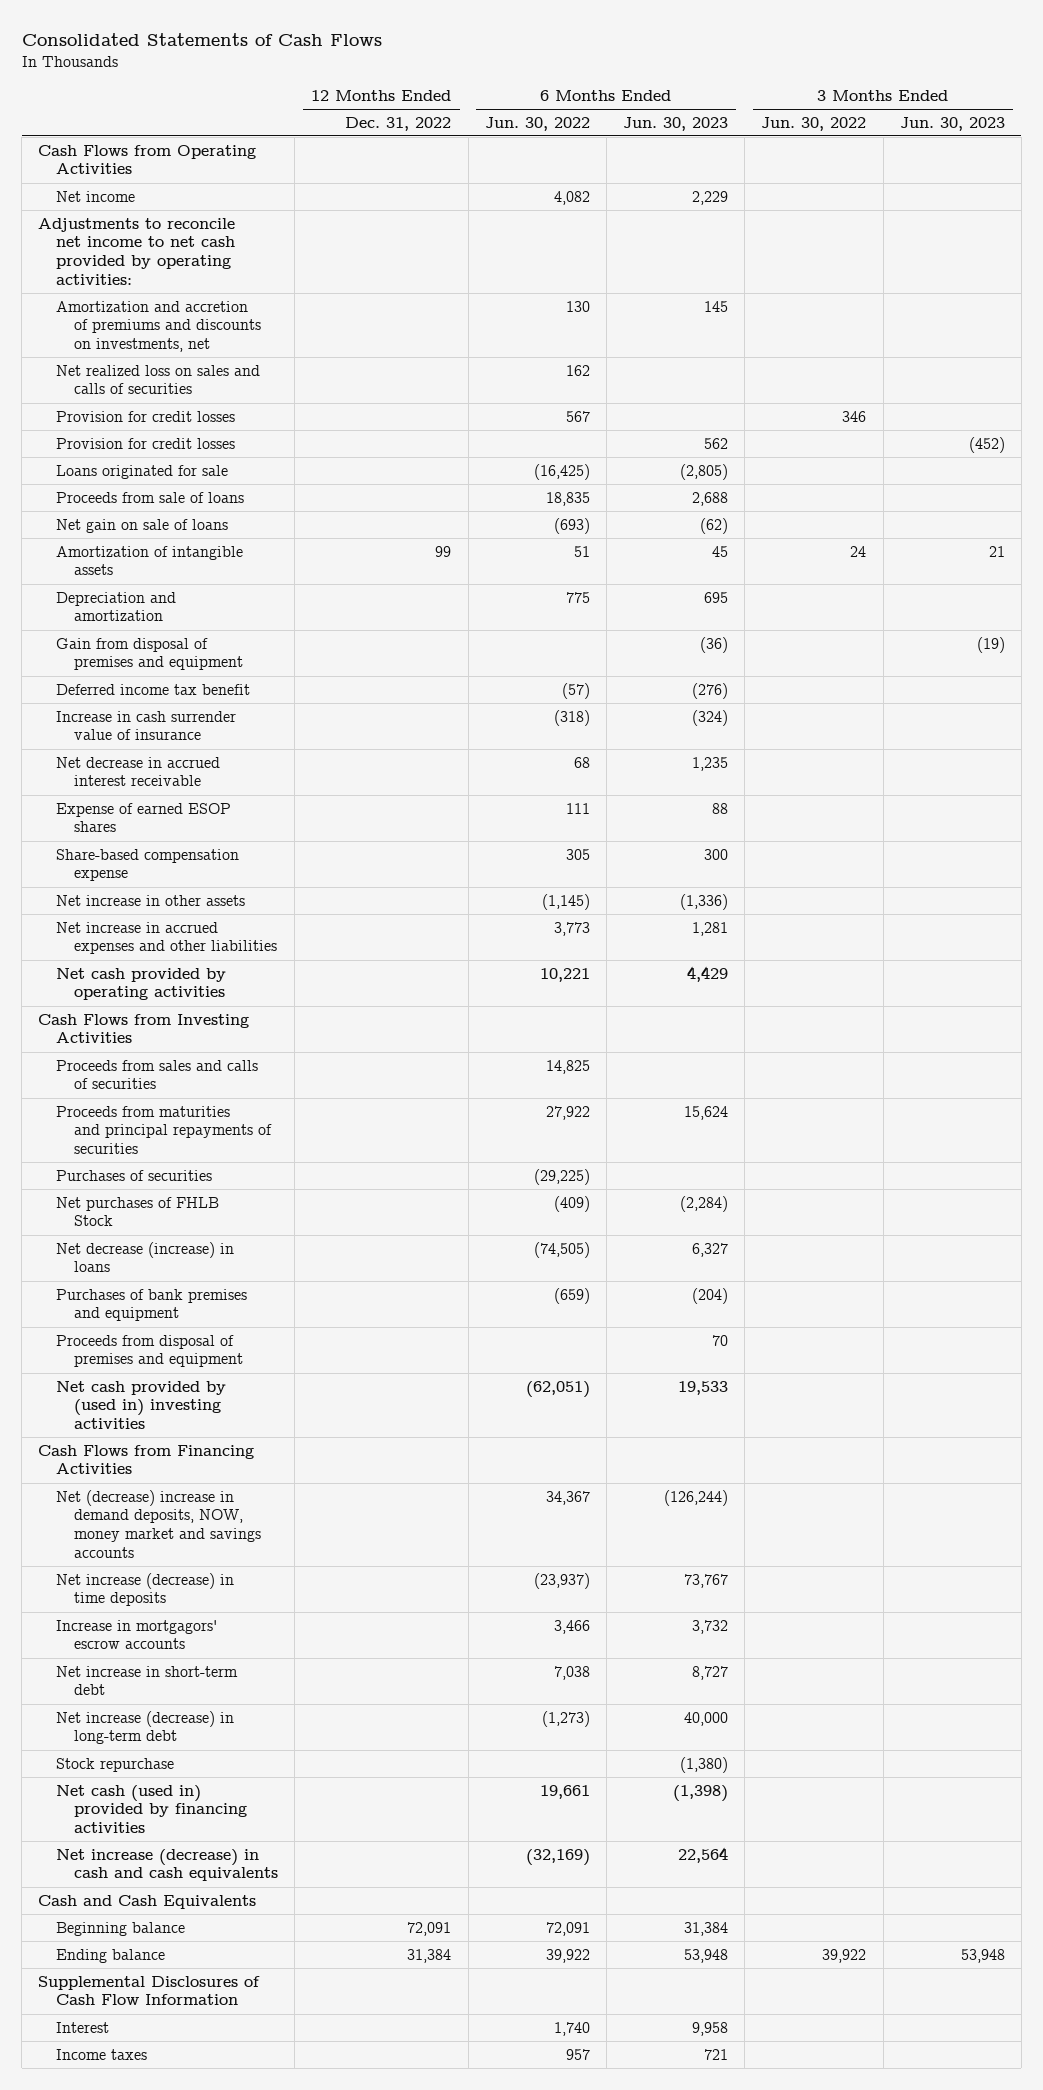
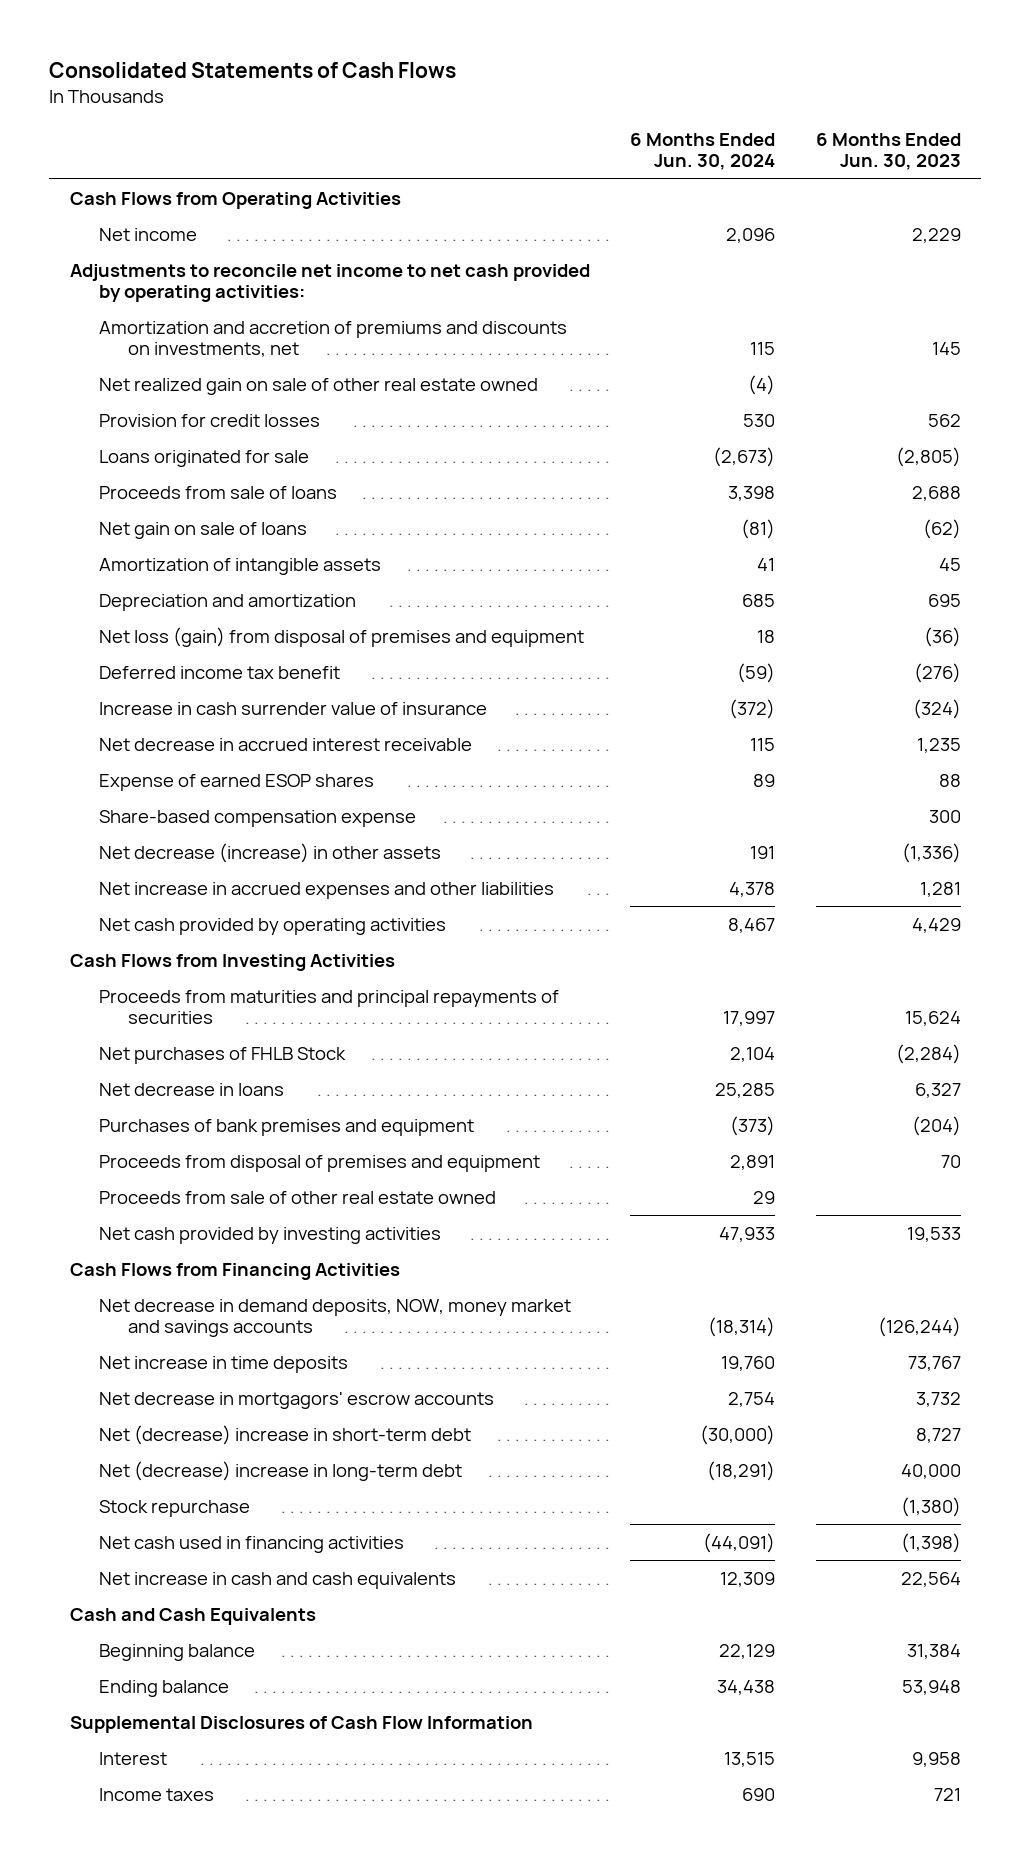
- | 12 Months Ended Dec. 31, 2022 | 6 Months Ended Jun. 30, 2022 | 6 Months Ended Jun. 30, 2023 | 3 Months Ended Jun. 30, 2022 | 3 Months Ended Jun. 30, 2023
+ | 6 Months Ended Jun. 30, 2024 | 6 Months Ended Jun. 30, 2023
- Net realized loss on sales and calls of securities | | 162 | | |
- Provision for credit losses | | 567 | | 346 |
+ Net realized gain on sale of other real estate owned | (4) |
- Gain from disposal of premises and equipment | | | (36) | | (19)
+ Net loss (gain) from disposal of premises and equipment | 18 | (36)
- Net increase in other assets | | (1,145) | (1,336) | |
+ Net decrease (increase) in other assets | 191 | (1,336)
- Proceeds from sales and calls of securities | | 14,825 | | |
- Purchases of securities | | (29,225) | | |
- Net decrease (increase) in loans | | (74,505) | 6,327 | |
+ Net decrease in loans | 25,285 | 6,327
- Net cash provided by (used in) investing activities | | (62,051) | 19,533 | |
+ Proceeds from sale of other real estate owned | 29 |
+ Net cash provided by investing activities | 47,933 | 19,533
- Net (decrease) increase in demand deposits, NOW, money market and savings accounts | | 34,367 | (126,244) | |
- Net increase (decrease) in time deposits | | (23,937) | 73,767 | |
- Increase in mortgagors' escrow accounts | | 3,466 | 3,732 | |
- Net increase in short-term debt | | 7,038 | 8,727 | |
- Net increase (decrease) in long-term debt | | (1,273) | 40,000 | |
+ Net decrease in demand deposits, NOW, money market and savings accounts | (18,314) | (126,244)
+ Net increase in time deposits | 19,760 | 73,767
+ Net decrease in mortgagors' escrow accounts | 2,754 | 3,732
+ Net (decrease) increase in short-term debt | (30,000) | 8,727
+ Net (decrease) increase in long-term debt | (18,291) | 40,000
- Net cash (used in) provided by financing activities | | 19,661 | (1,398) | |
- Net increase (decrease) in cash and cash equivalents | | (32,169) | 22,564 | |
+ Net cash used in financing activities | (44,091) | (1,398)
+ Net increase in cash and cash equivalents | 12,309 | 22,564

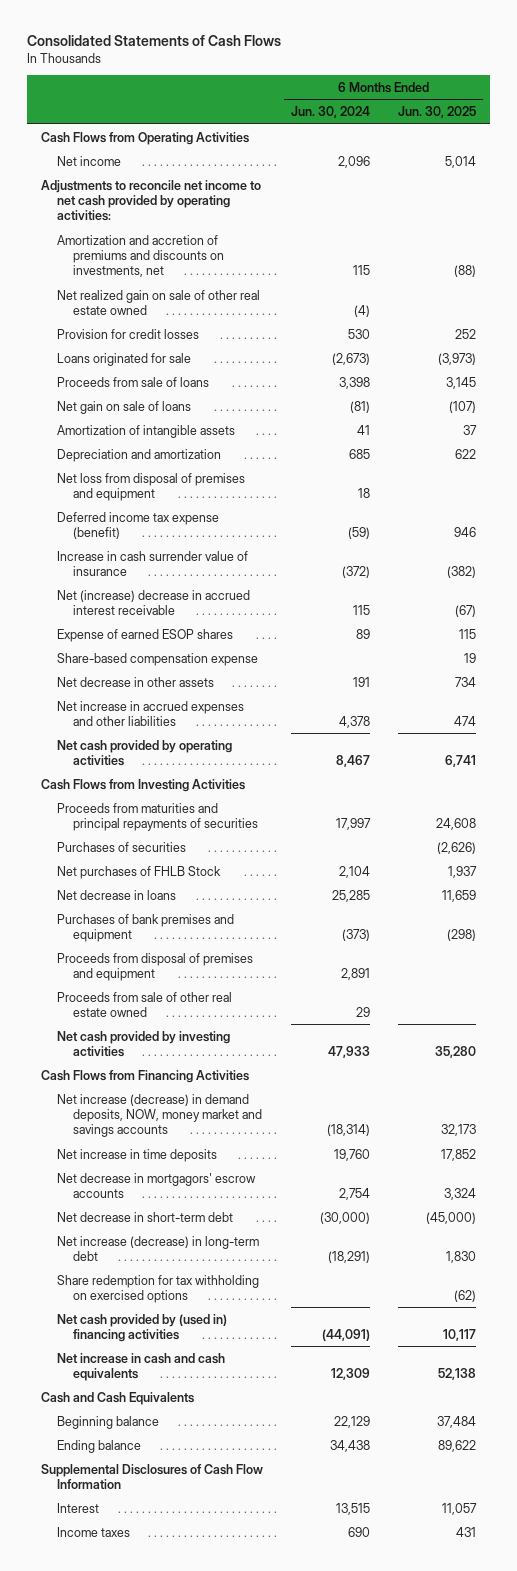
- | 6 Months Ended Jun. 30, 2024 | 6 Months Ended Jun. 30, 2023
+ | 6 Months Ended Jun. 30, 2024 | 6 Months Ended Jun. 30, 2025
- Net loss (gain) from disposal of premises and equipment | 18 | (36)
- Deferred income tax benefit | (59) | (276)
+ Net loss from disposal of premises and equipment | 18 |
+ Deferred income tax expense (benefit) | (59) | 946
- Net decrease in accrued interest receivable | 115 | 1,235
+ Net (increase) decrease in accrued interest receivable | 115 | (67)
- Net decrease (increase) in other assets | 191 | (1,336)
+ Net decrease in other assets | 191 | 734
+ Purchases of securities | | (2,626)
- Net decrease in demand deposits, NOW, money market and savings accounts | (18,314) | (126,244)
+ Net increase (decrease) in demand deposits, NOW, money market and savings accounts | (18,314) | 32,173
- Net (decrease) increase in short-term debt | (30,000) | 8,727
- Net (decrease) increase in long-term debt | (18,291) | 40,000
- Stock repurchase | | (1,380)
- Net cash used in financing activities | (44,091) | (1,398)
+ Net decrease in short-term debt | (30,000) | (45,000)
+ Net increase (decrease) in long-term debt | (18,291) | 1,830
+ Share redemption for tax withholding on exercised options | | (62)
+ Net cash provided by (used in) financing activities | (44,091) | 10,117

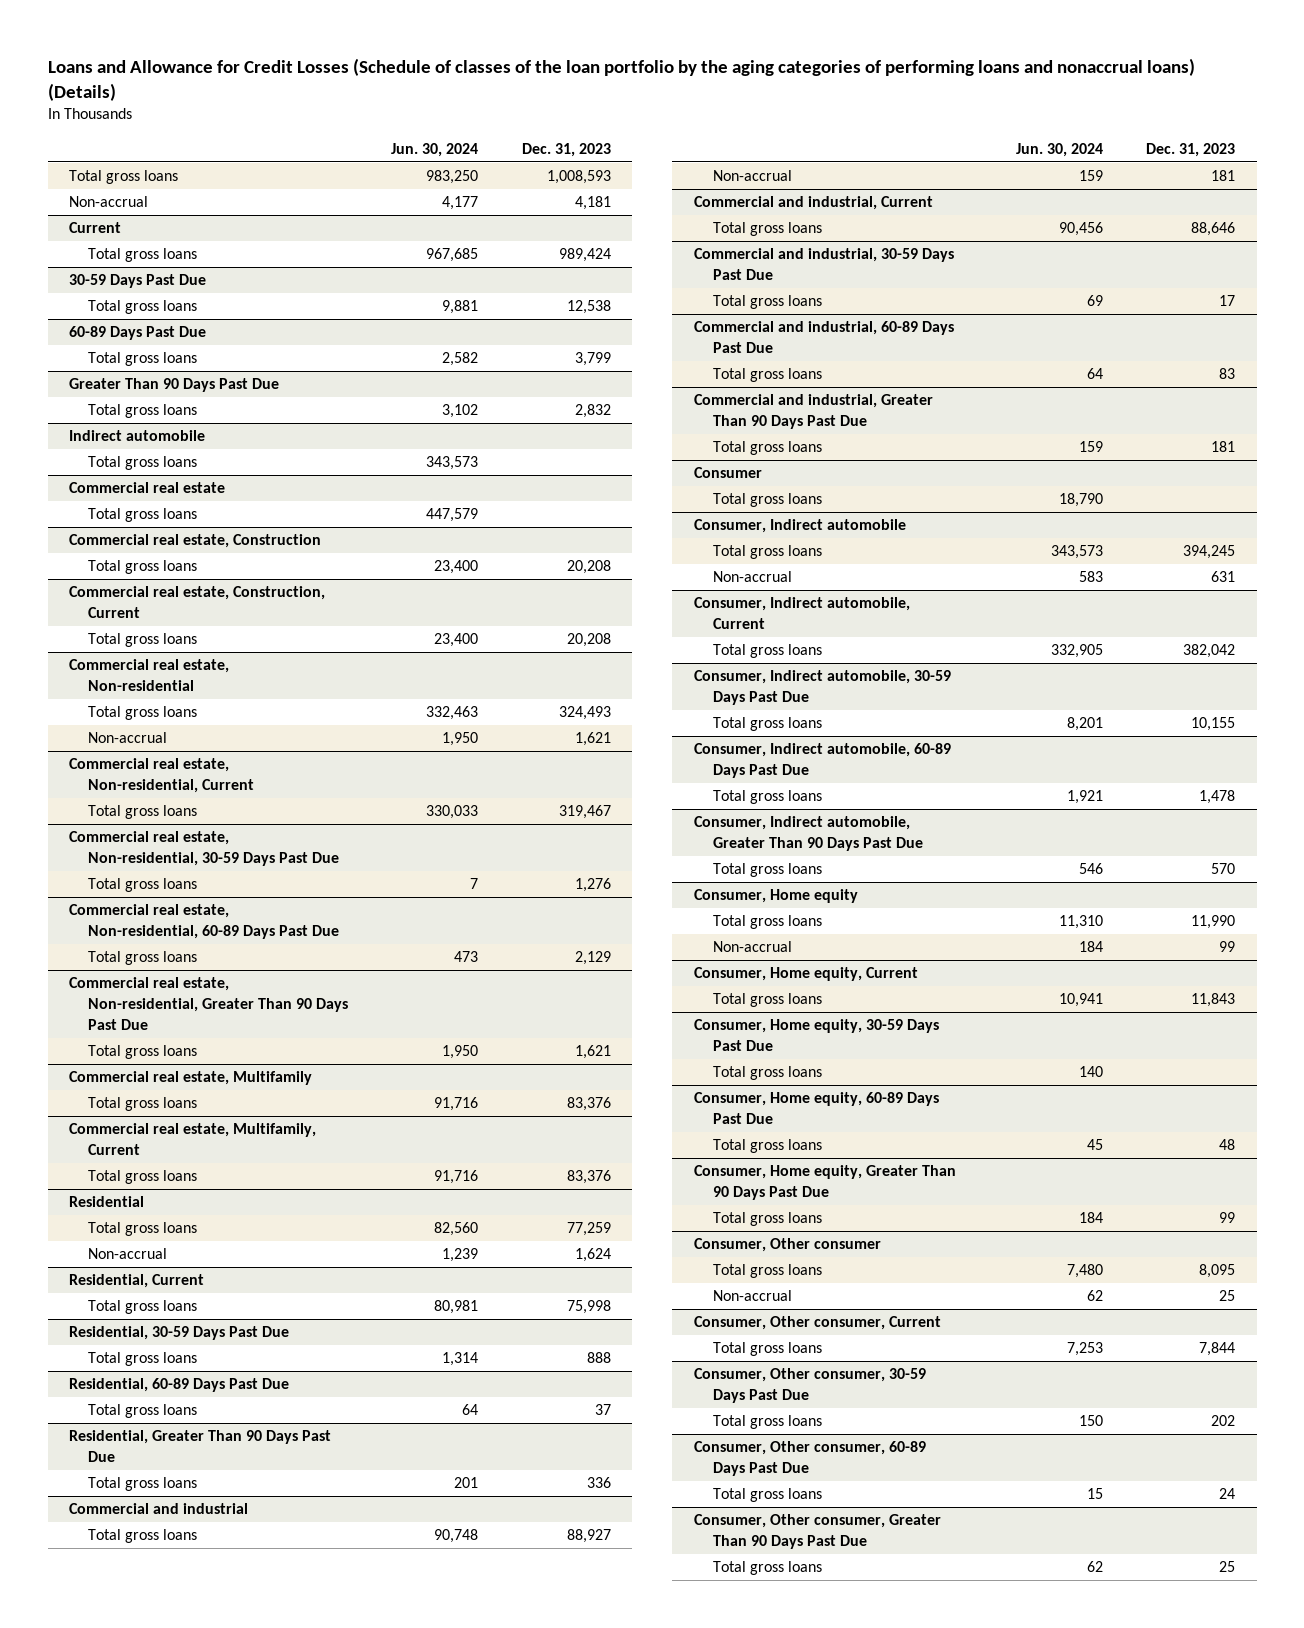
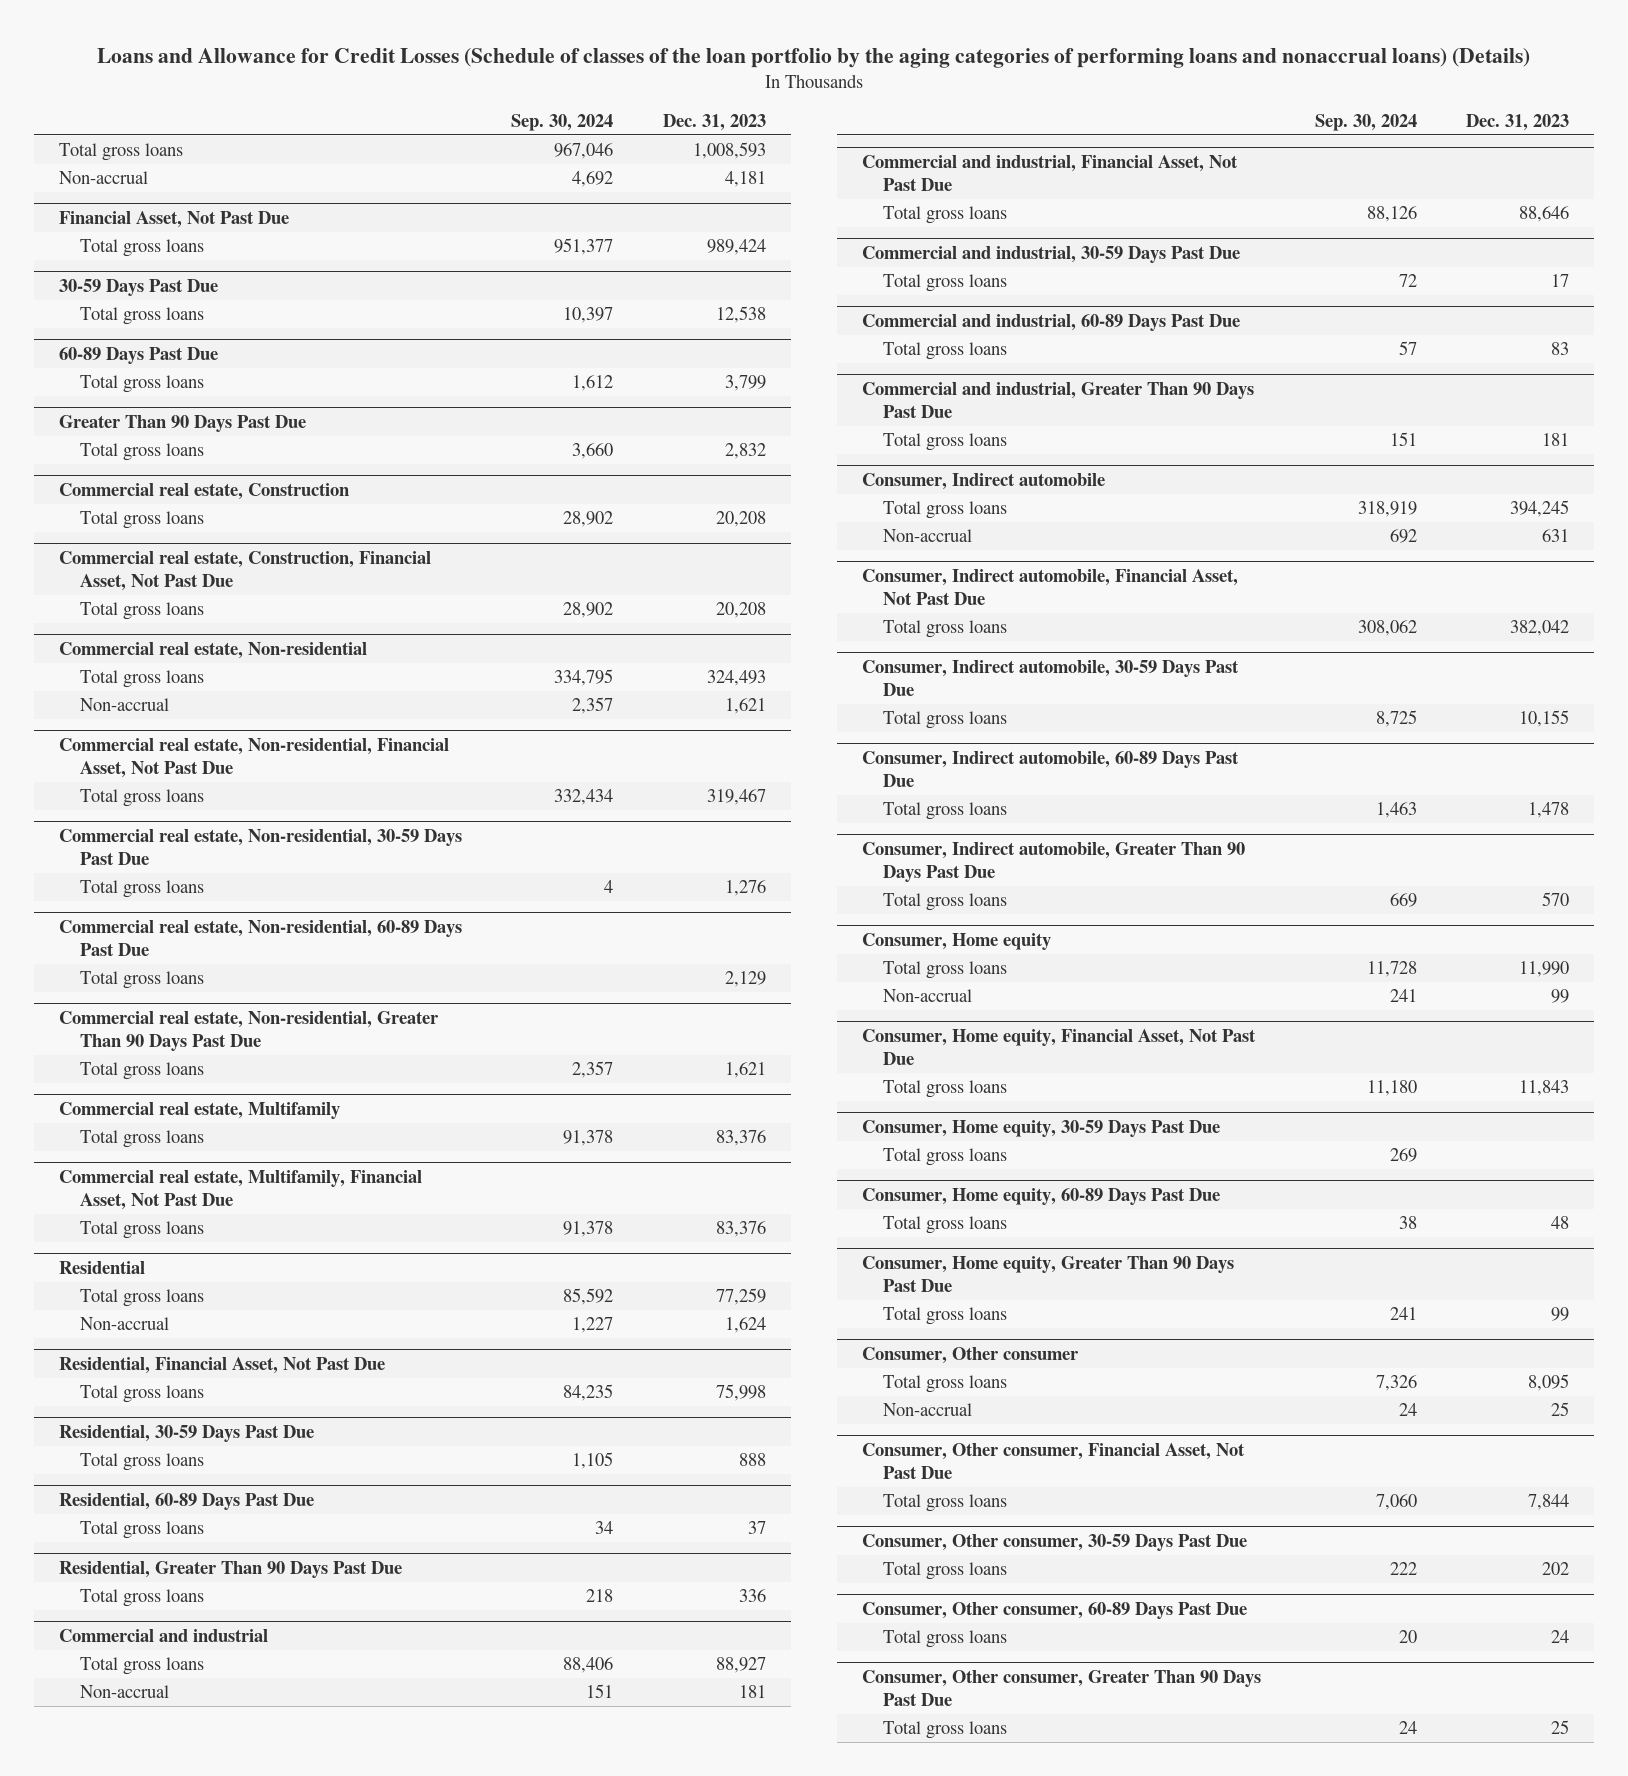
- | Jun. 30, 2024 | Dec. 31, 2023
+ | Sep. 30, 2024 | Dec. 31, 2023
- Current
+ Financial Asset, Not Past Due
- Indirect automobile
- Total gross loans | 343,573 |
- Commercial real estate
- Total gross loans | 447,579 |
- Commercial real estate, Construction, Current
+ Commercial real estate, Construction, Financial Asset, Not Past Due
- Commercial real estate, Non-residential, Current
+ Commercial real estate, Non-residential, Financial Asset, Not Past Due
- Commercial real estate, Multifamily, Current
+ Commercial real estate, Multifamily, Financial Asset, Not Past Due
- Residential, Current
+ Residential, Financial Asset, Not Past Due
- Commercial and industrial, Current
+ Commercial and industrial, Financial Asset, Not Past Due
- Consumer
- Total gross loans | 18,790 |
- Consumer, Indirect automobile, Current
+ Consumer, Indirect automobile, Financial Asset, Not Past Due
- Consumer, Home equity, Current
+ Consumer, Home equity, Financial Asset, Not Past Due
- Consumer, Other consumer, Current
+ Consumer, Other consumer, Financial Asset, Not Past Due

